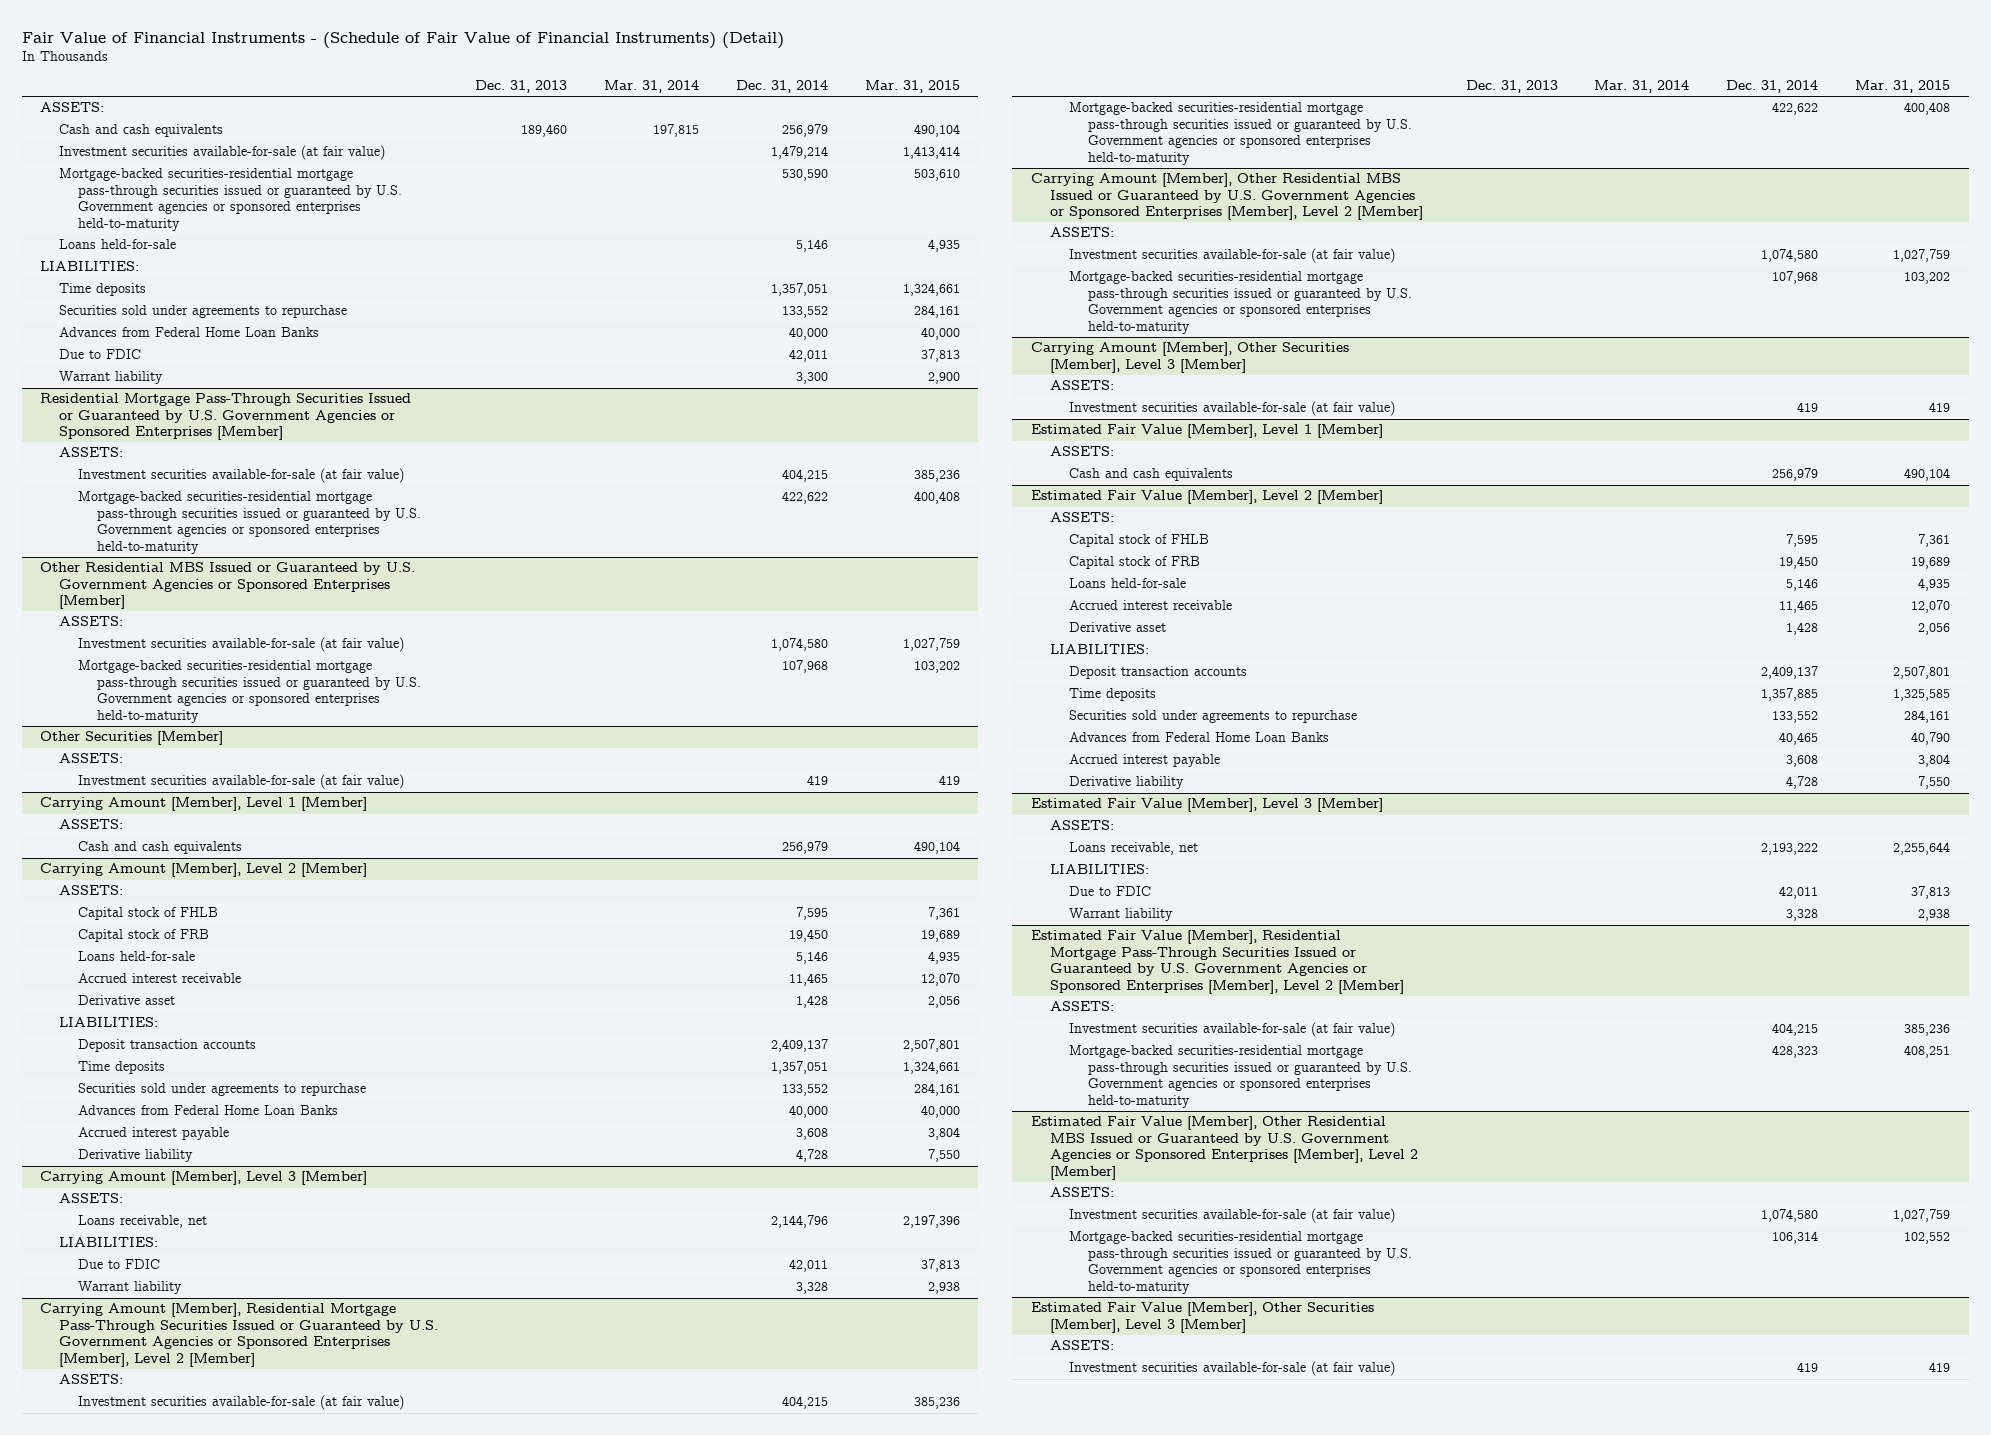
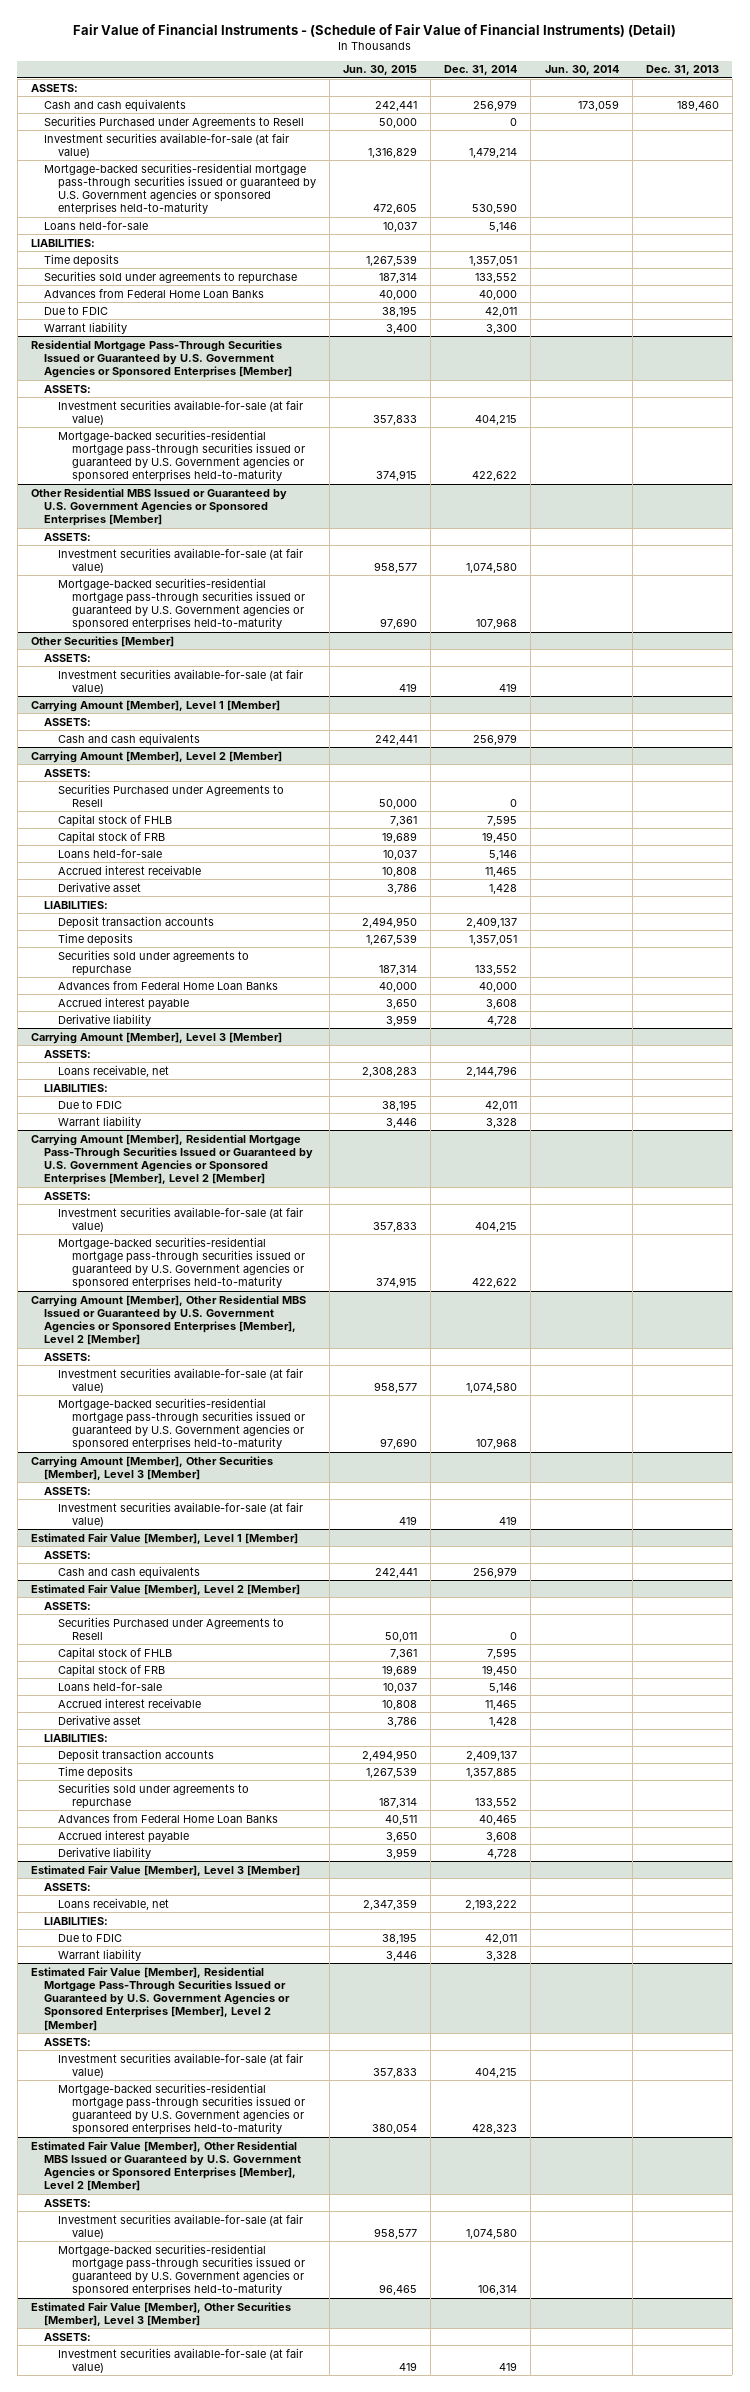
- | Dec. 31, 2013 | Mar. 31, 2014 | Dec. 31, 2014 | Mar. 31, 2015
+ | Jun. 30, 2015 | Dec. 31, 2014 | Jun. 30, 2014 | Dec. 31, 2013
+ Securities Purchased under Agreements to Resell | 50,000 | 0 | |
@ Carrying Amount [Member], Level 2 [Member]
+ Securities Purchased under Agreements to Resell | 50,000 | 0 | |
@ Estimated Fair Value [Member], Level 2 [Member]
+ Securities Purchased under Agreements to Resell | 50,011 | 0 | |

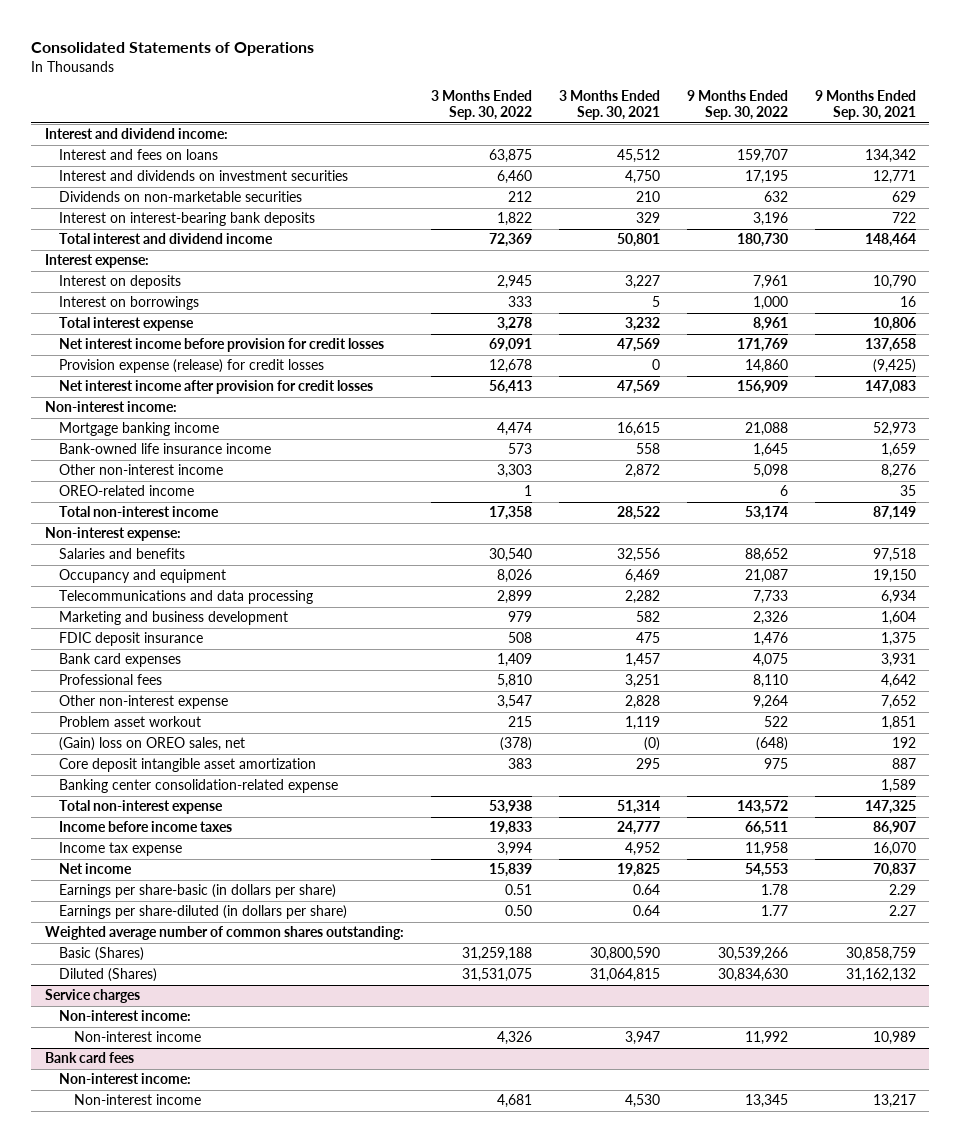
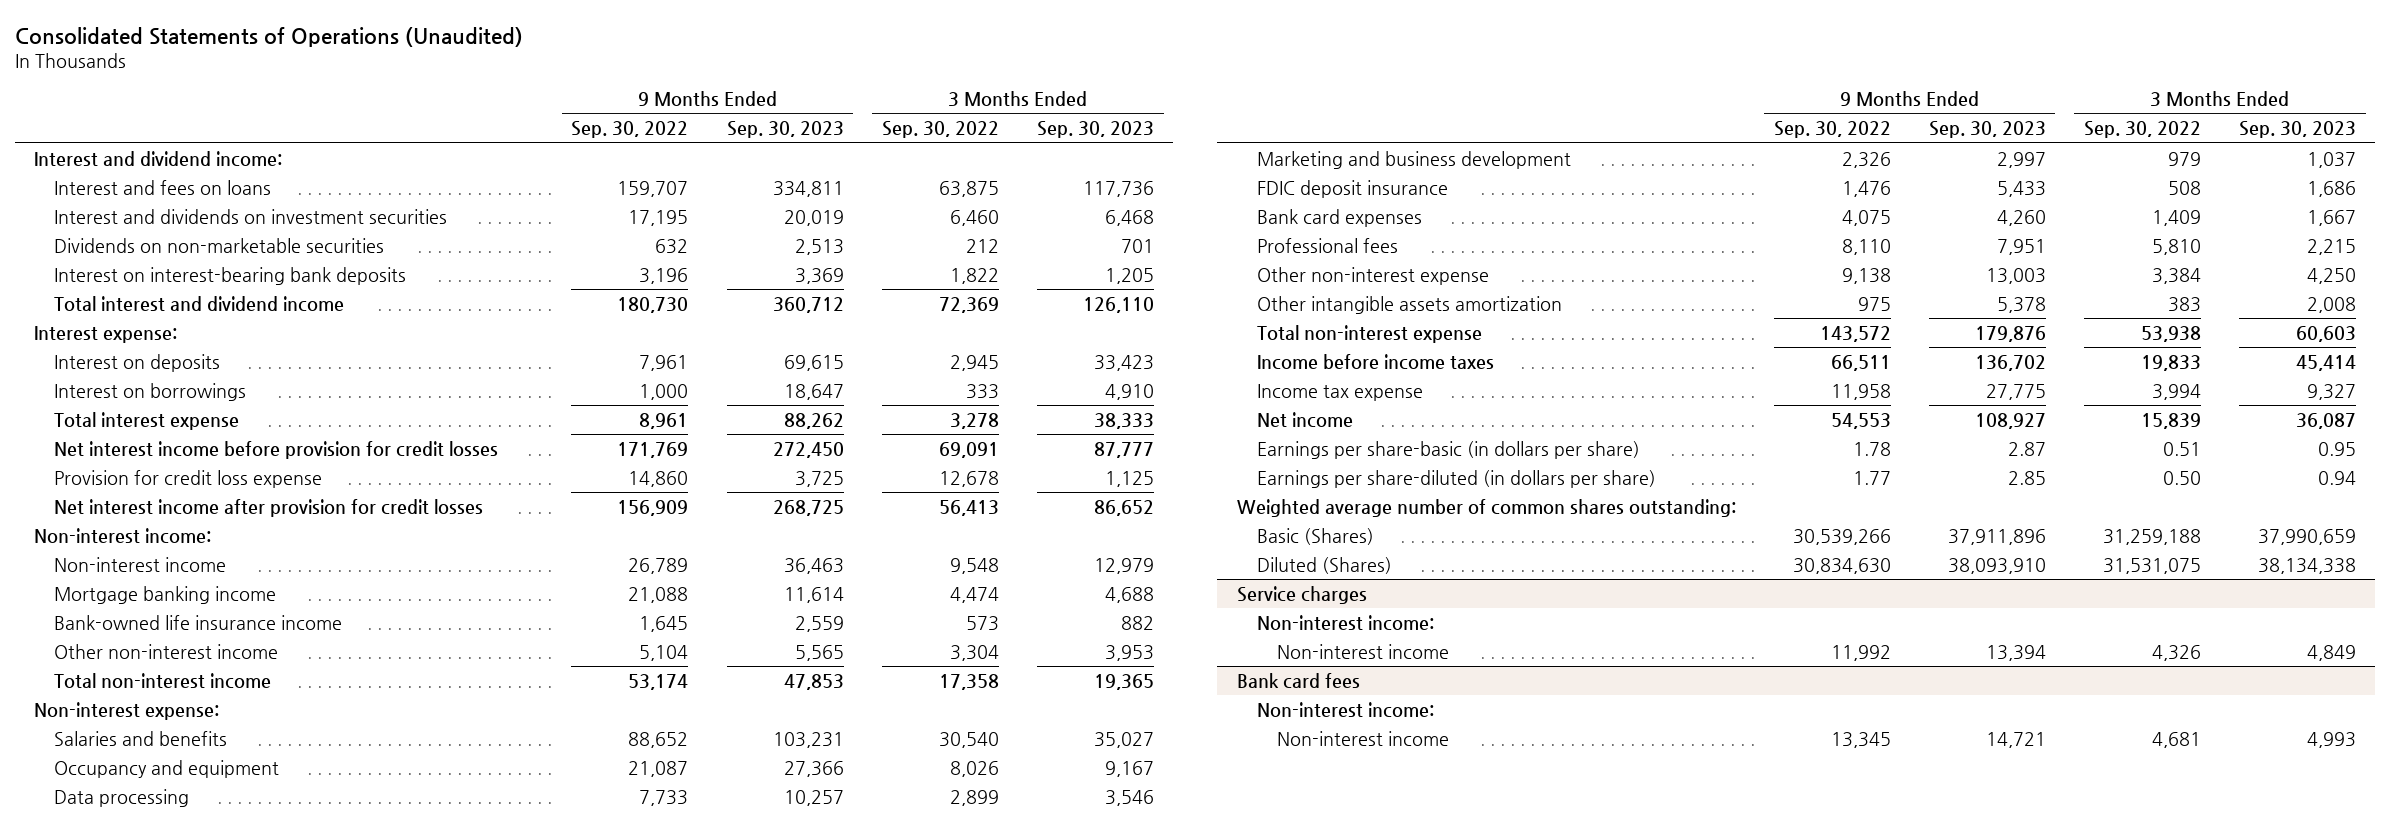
- Consolidated Statements of Operations
+ Consolidated Statements of Operations (Unaudited)
- | 3 Months Ended Sep. 30, 2022 | 3 Months Ended Sep. 30, 2021 | 9 Months Ended Sep. 30, 2022 | 9 Months Ended Sep. 30, 2021
+ | 9 Months Ended Sep. 30, 2022 | 9 Months Ended Sep. 30, 2023 | 3 Months Ended Sep. 30, 2022 | 3 Months Ended Sep. 30, 2023
- Provision expense (release) for credit losses | 12,678 | 0 | 14,860 | (9,425)
+ Provision for credit loss expense | 14,860 | 3,725 | 12,678 | 1,125
+ Non-interest income | 26,789 | 36,463 | 9,548 | 12,979
- Other non-interest income | 3,303 | 2,872 | 5,098 | 8,276
- OREO-related income | 1 | | 6 | 35
+ Other non-interest income | 5,104 | 5,565 | 3,304 | 3,953
- Telecommunications and data processing | 2,899 | 2,282 | 7,733 | 6,934
+ Data processing | 7,733 | 10,257 | 2,899 | 3,546
- Other non-interest expense | 3,547 | 2,828 | 9,264 | 7,652
- Problem asset workout | 215 | 1,119 | 522 | 1,851
- (Gain) loss on OREO sales, net | (378) | (0) | (648) | 192
- Core deposit intangible asset amortization | 383 | 295 | 975 | 887
- Banking center consolidation-related expense | | | | 1,589
+ Other non-interest expense | 9,138 | 13,003 | 3,384 | 4,250
+ Other intangible assets amortization | 975 | 5,378 | 383 | 2,008

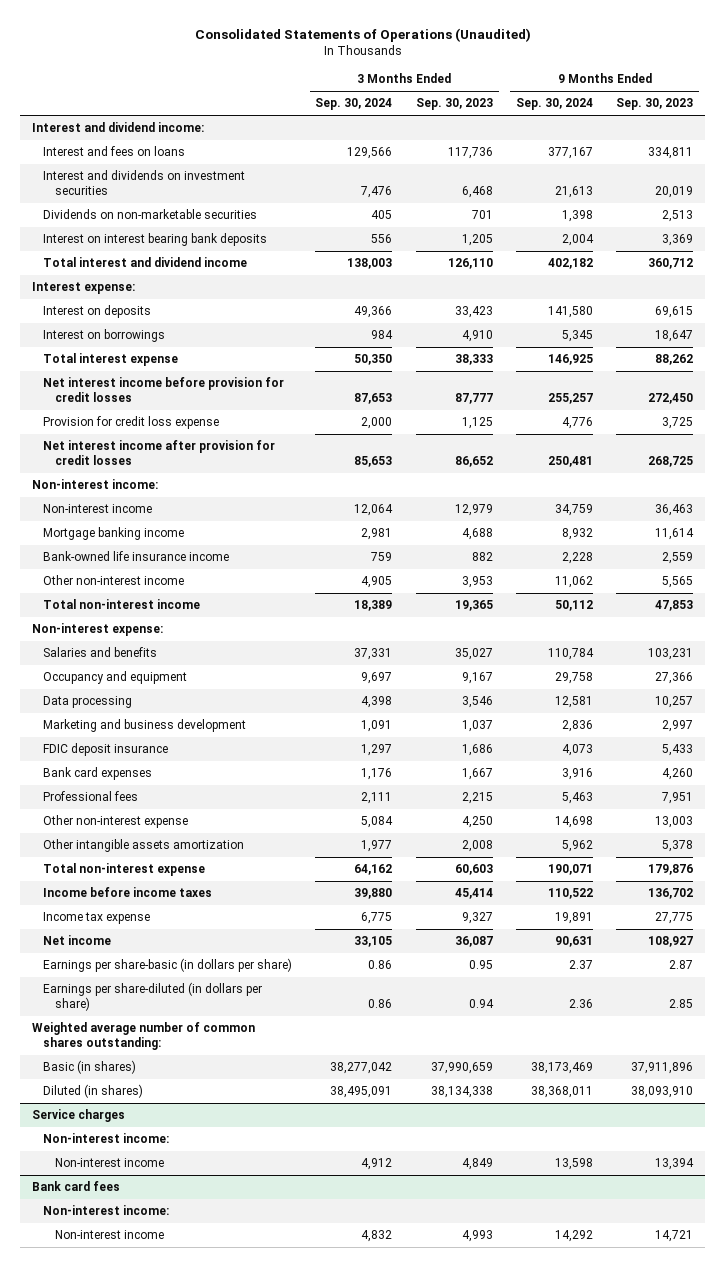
- | 9 Months Ended Sep. 30, 2022 | 9 Months Ended Sep. 30, 2023 | 3 Months Ended Sep. 30, 2022 | 3 Months Ended Sep. 30, 2023
+ | 3 Months Ended Sep. 30, 2024 | 3 Months Ended Sep. 30, 2023 | 9 Months Ended Sep. 30, 2024 | 9 Months Ended Sep. 30, 2023
- Interest on interest-bearing bank deposits | 3,196 | 3,369 | 1,822 | 1,205
+ Interest on interest bearing bank deposits | 556 | 1,205 | 2,004 | 3,369
- Basic (Shares) | 30,539,266 | 37,911,896 | 31,259,188 | 37,990,659
- Diluted (Shares) | 30,834,630 | 38,093,910 | 31,531,075 | 38,134,338
+ Basic (in shares) | 38,277,042 | 37,990,659 | 38,173,469 | 37,911,896
+ Diluted (in shares) | 38,495,091 | 38,134,338 | 38,368,011 | 38,093,910

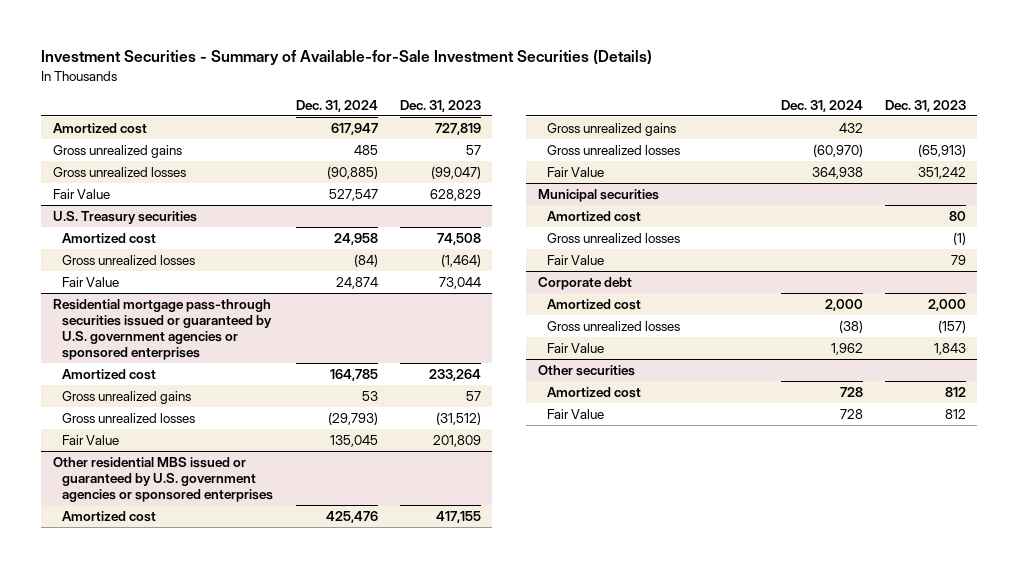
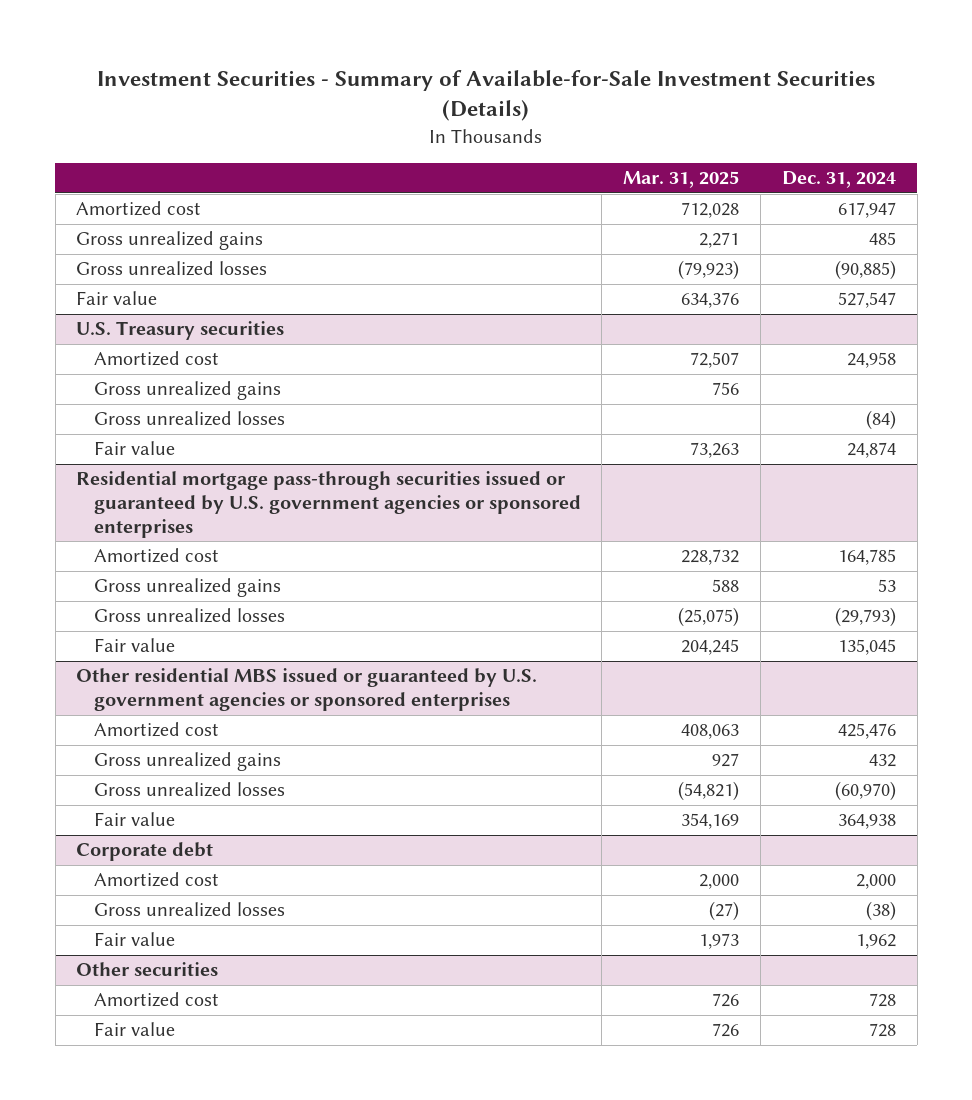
- | Dec. 31, 2024 | Dec. 31, 2023
+ | Mar. 31, 2025 | Dec. 31, 2024
- Fair Value | 527,547 | 628,829
+ Fair value | 634,376 | 527,547
@ U.S. Treasury securities
+ Gross unrealized gains | 756 |
- Fair Value | 24,874 | 73,044
+ Fair value | 73,263 | 24,874
@ Residential mortgage pass-through securities issued or guaranteed by U.S. government agencies or sponsored enterprises
- Fair Value | 135,045 | 201,809
+ Fair value | 204,245 | 135,045
@ Other residential MBS issued or guaranteed by U.S. government agencies or sponsored enterprises
- Fair Value | 364,938 | 351,242
- Municipal securities
- Amortized cost | | 80
- Gross unrealized losses | | (1)
- Fair Value | | 79
@ Other residential MBS issued or guaranteed by U.S. government agencies or sponsored enterprises
+ Fair value | 354,169 | 364,938
@ Corporate debt
- Fair Value | 1,962 | 1,843
+ Fair value | 1,973 | 1,962
@ Other securities
- Fair Value | 728 | 812
+ Fair value | 726 | 728

